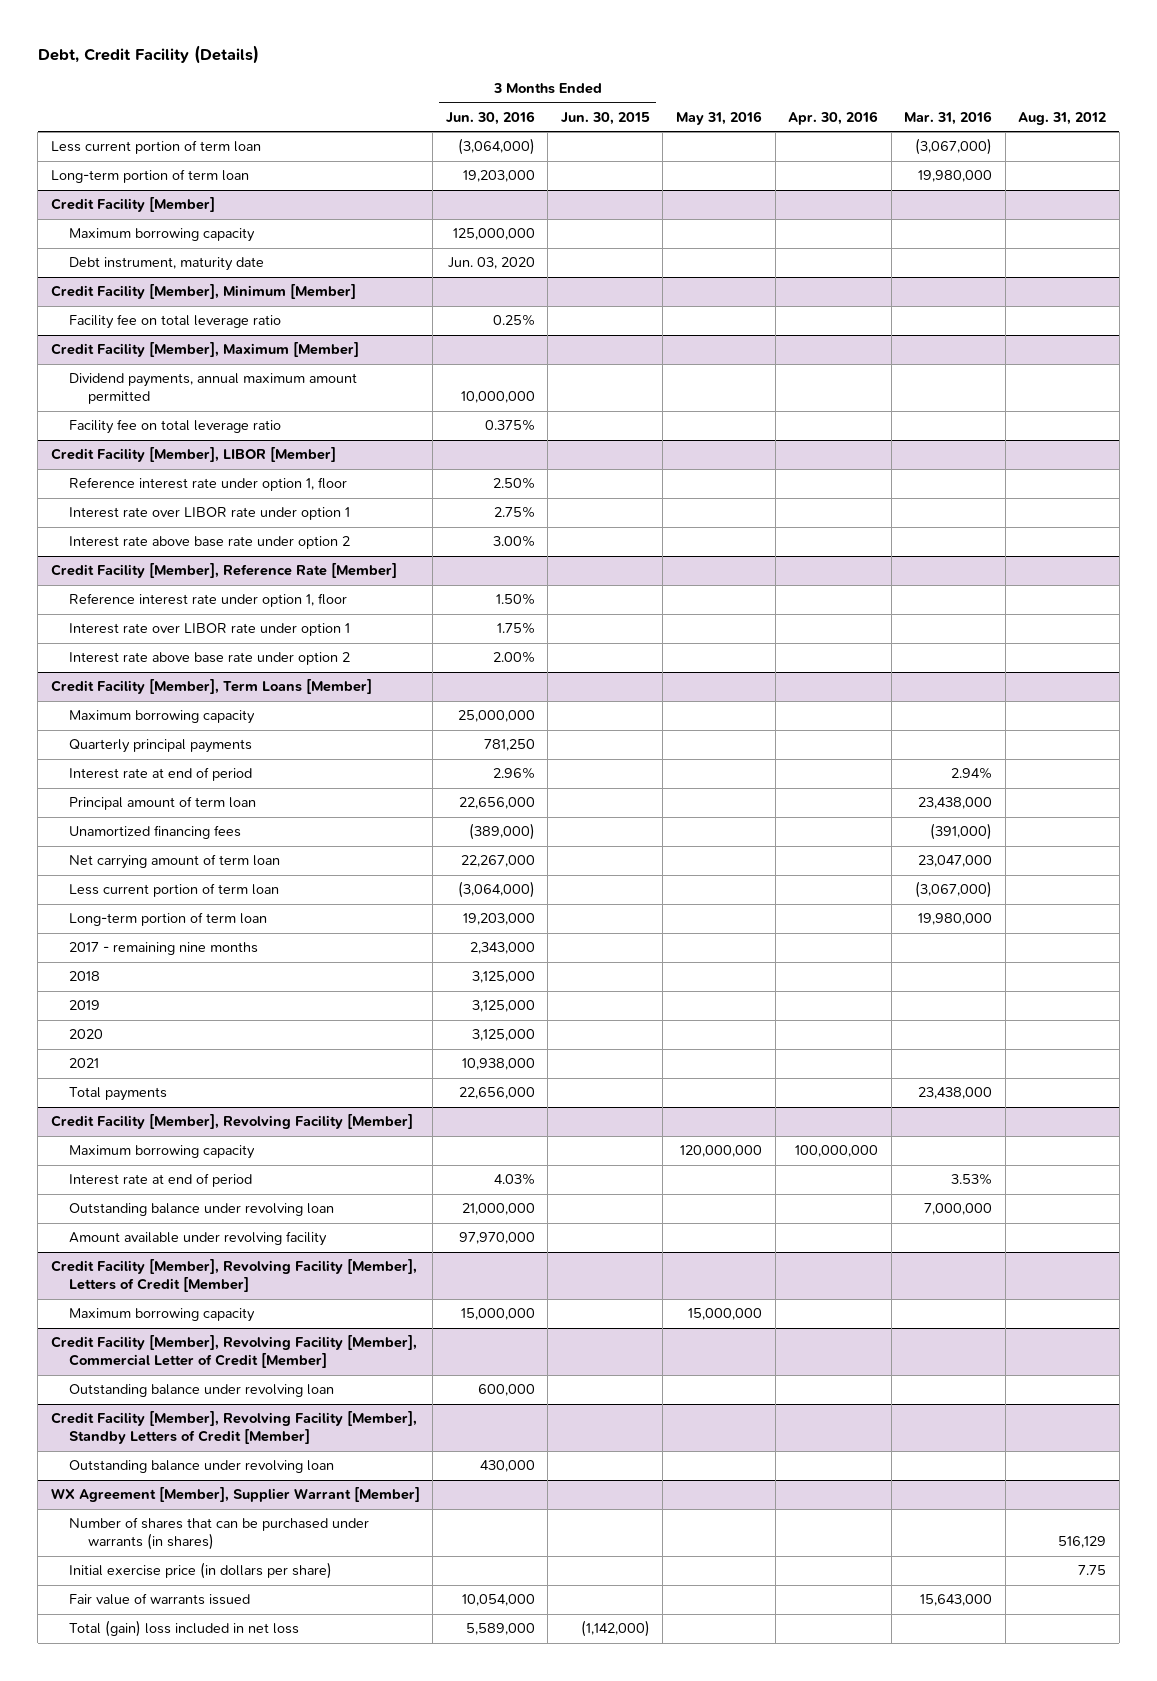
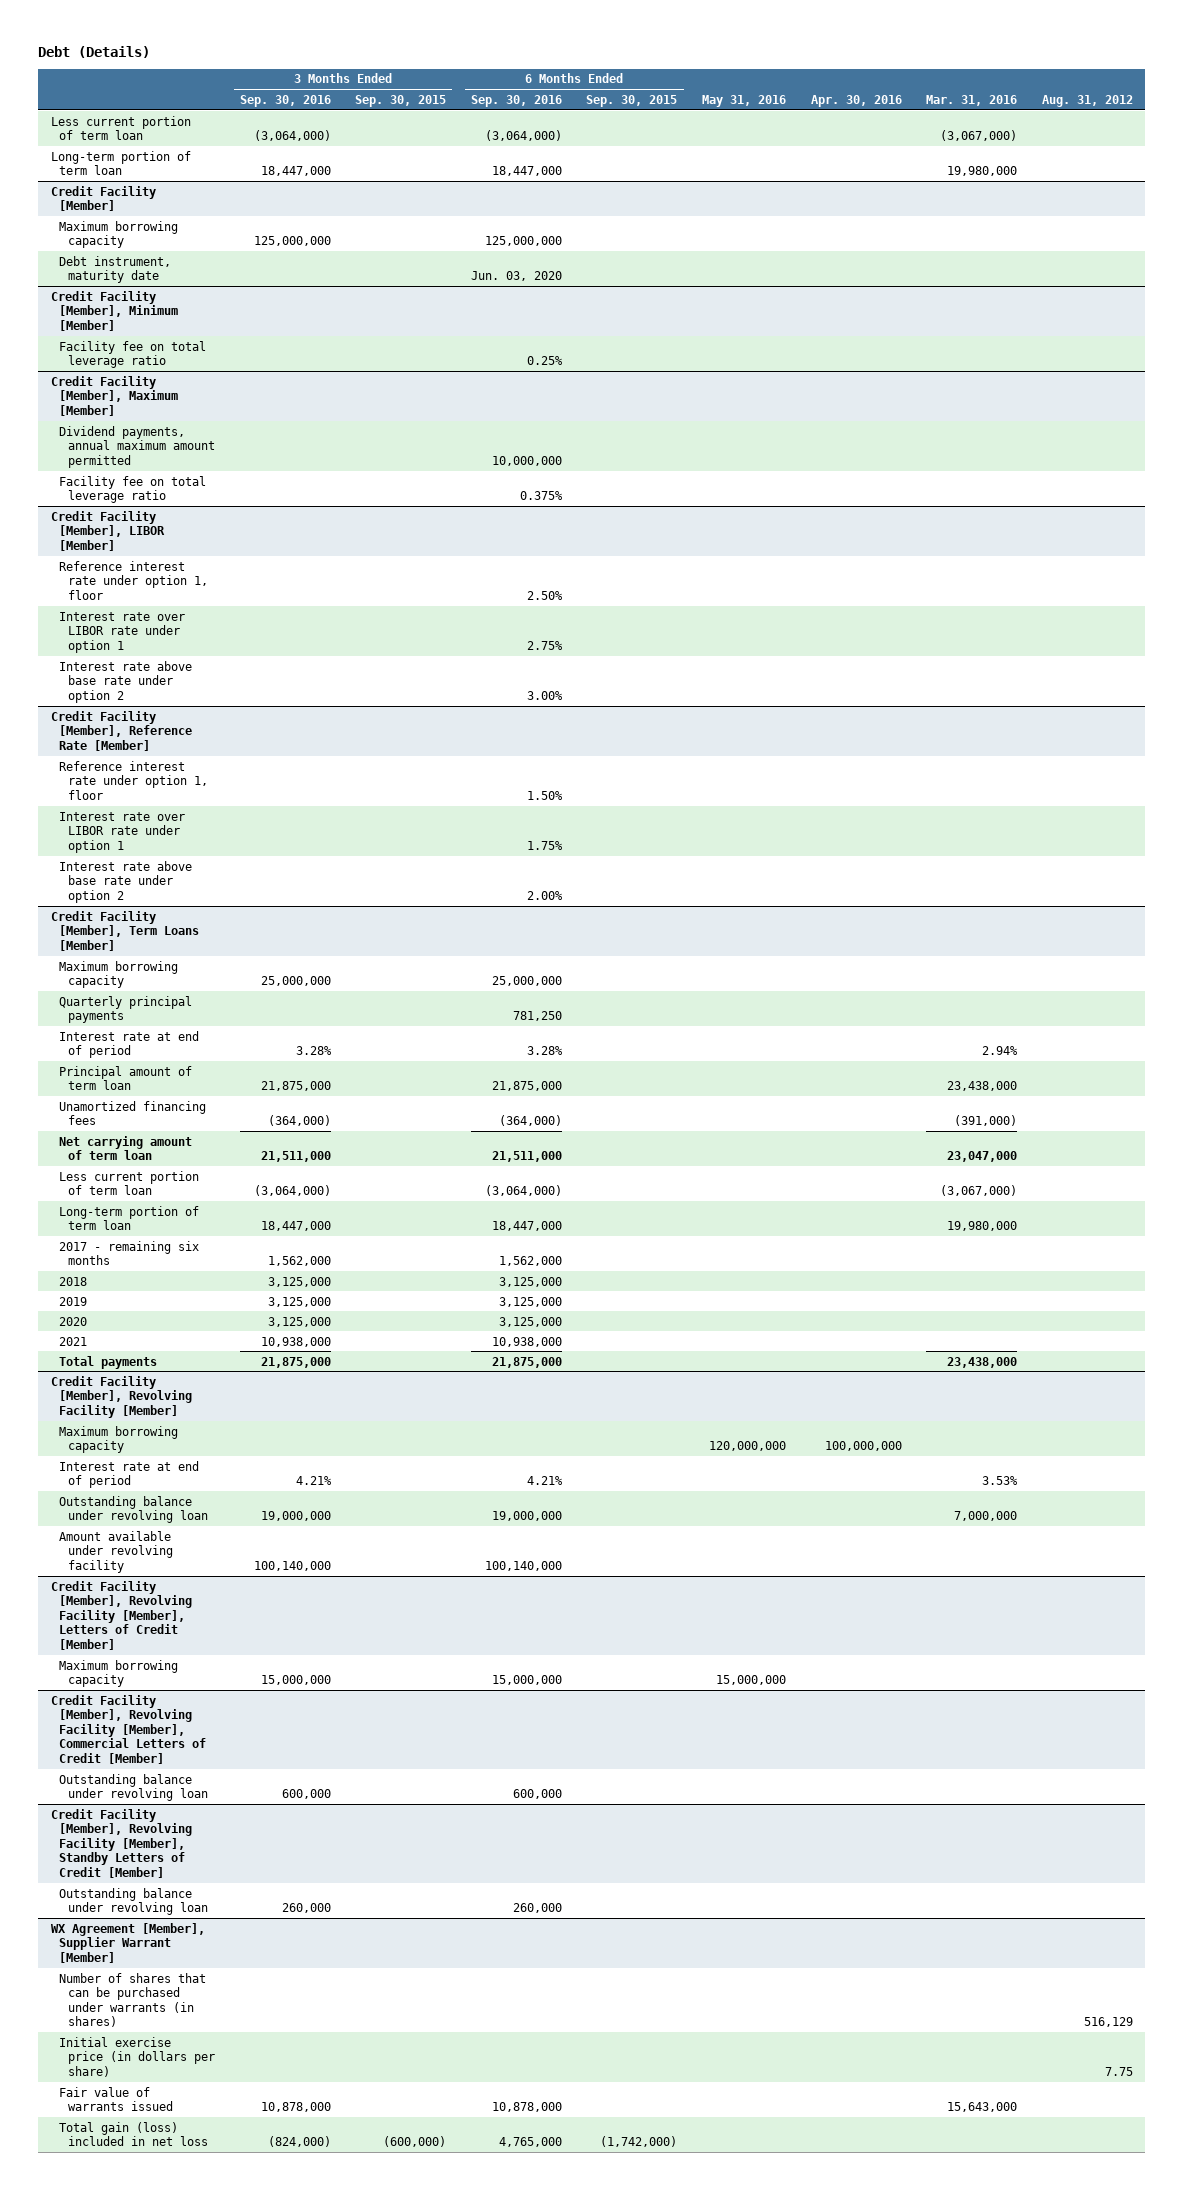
- Debt, Credit Facility (Details)
+ Debt (Details)
- | 3 Months Ended Jun. 30, 2016 | 3 Months Ended Jun. 30, 2015 | May 31, 2016 | Apr. 30, 2016 | Mar. 31, 2016 | Aug. 31, 2012
+ | 3 Months Ended Sep. 30, 2016 | 3 Months Ended Sep. 30, 2015 | 6 Months Ended Sep. 30, 2016 | 6 Months Ended Sep. 30, 2015 | May 31, 2016 | Apr. 30, 2016 | Mar. 31, 2016 | Aug. 31, 2012
@ Credit Facility [Member], Term Loans [Member]
- 2017 - remaining nine months | 2,343,000 | | | | |
+ 2017 - remaining six months | 1,562,000 | | 1,562,000 | | | | |
- Credit Facility [Member], Revolving Facility [Member], Commercial Letter of Credit [Member]
+ Credit Facility [Member], Revolving Facility [Member], Commercial Letters of Credit [Member]
@ WX Agreement [Member], Supplier Warrant [Member]
- Total (gain) loss included in net loss | 5,589,000 | (1,142,000) | | | |
+ Total gain (loss) included in net loss | (824,000) | (600,000) | 4,765,000 | (1,742,000) | | | |

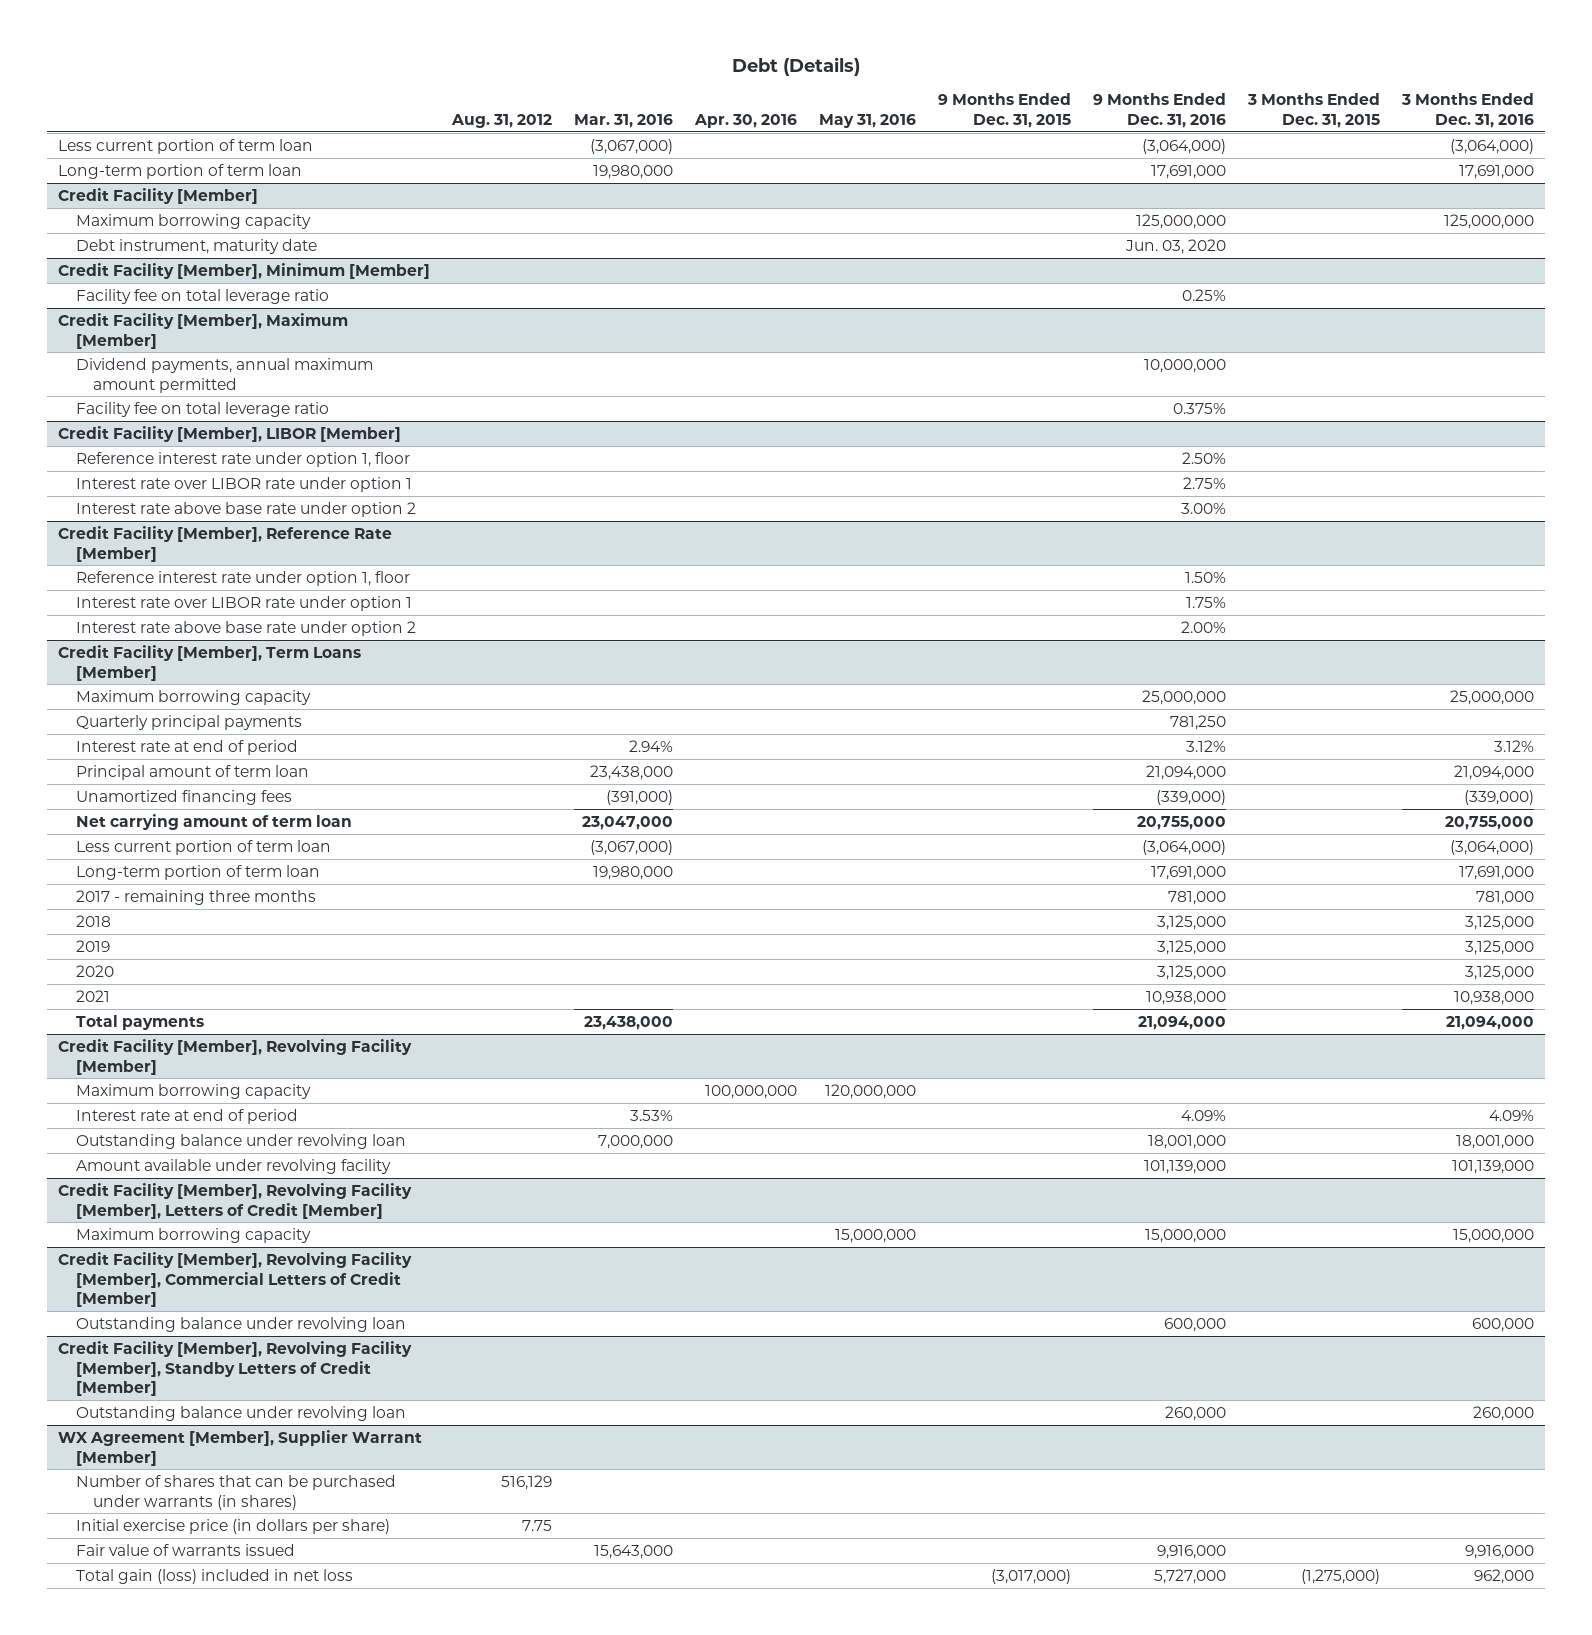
- | 3 Months Ended Sep. 30, 2016 | 3 Months Ended Sep. 30, 2015 | 6 Months Ended Sep. 30, 2016 | 6 Months Ended Sep. 30, 2015 | May 31, 2016 | Apr. 30, 2016 | Mar. 31, 2016 | Aug. 31, 2012
+ | Aug. 31, 2012 | Mar. 31, 2016 | Apr. 30, 2016 | May 31, 2016 | 9 Months Ended Dec. 31, 2015 | 9 Months Ended Dec. 31, 2016 | 3 Months Ended Dec. 31, 2015 | 3 Months Ended Dec. 31, 2016
@ Credit Facility [Member], Term Loans [Member]
- 2017 - remaining six months | 1,562,000 | | 1,562,000 | | | | |
+ 2017 - remaining three months | | | | | | 781,000 | | 781,000

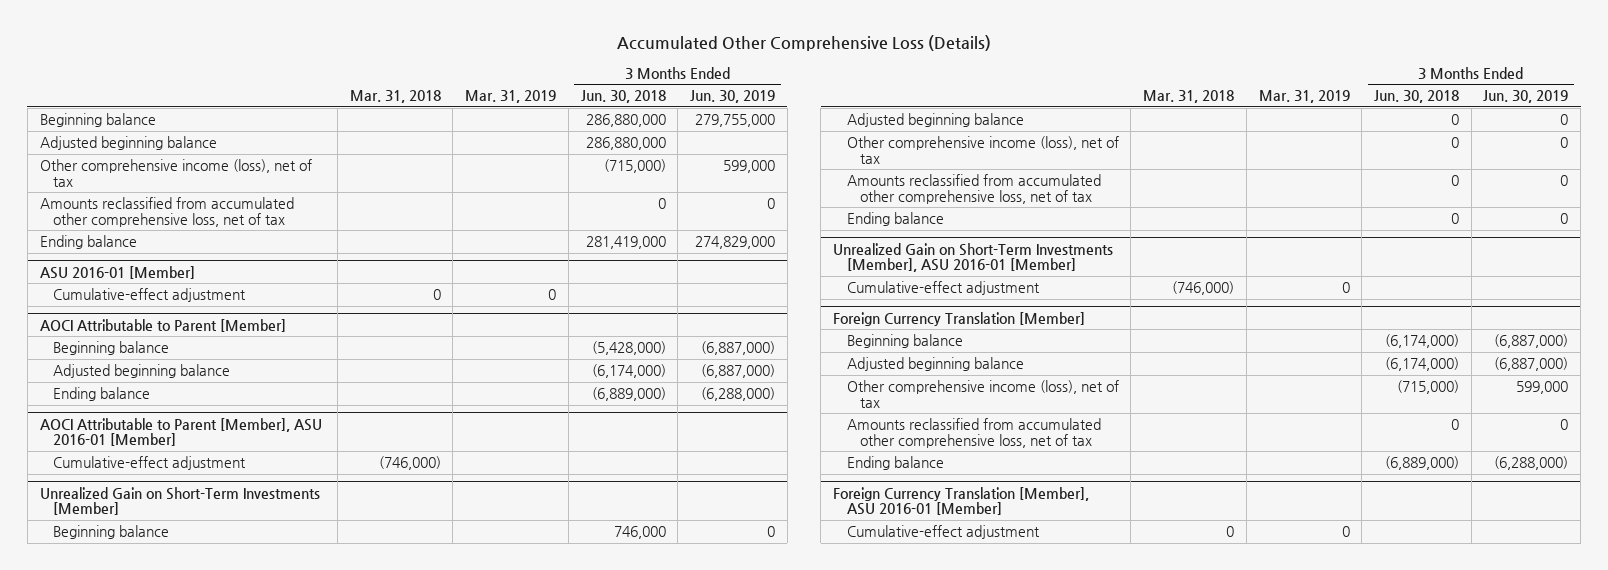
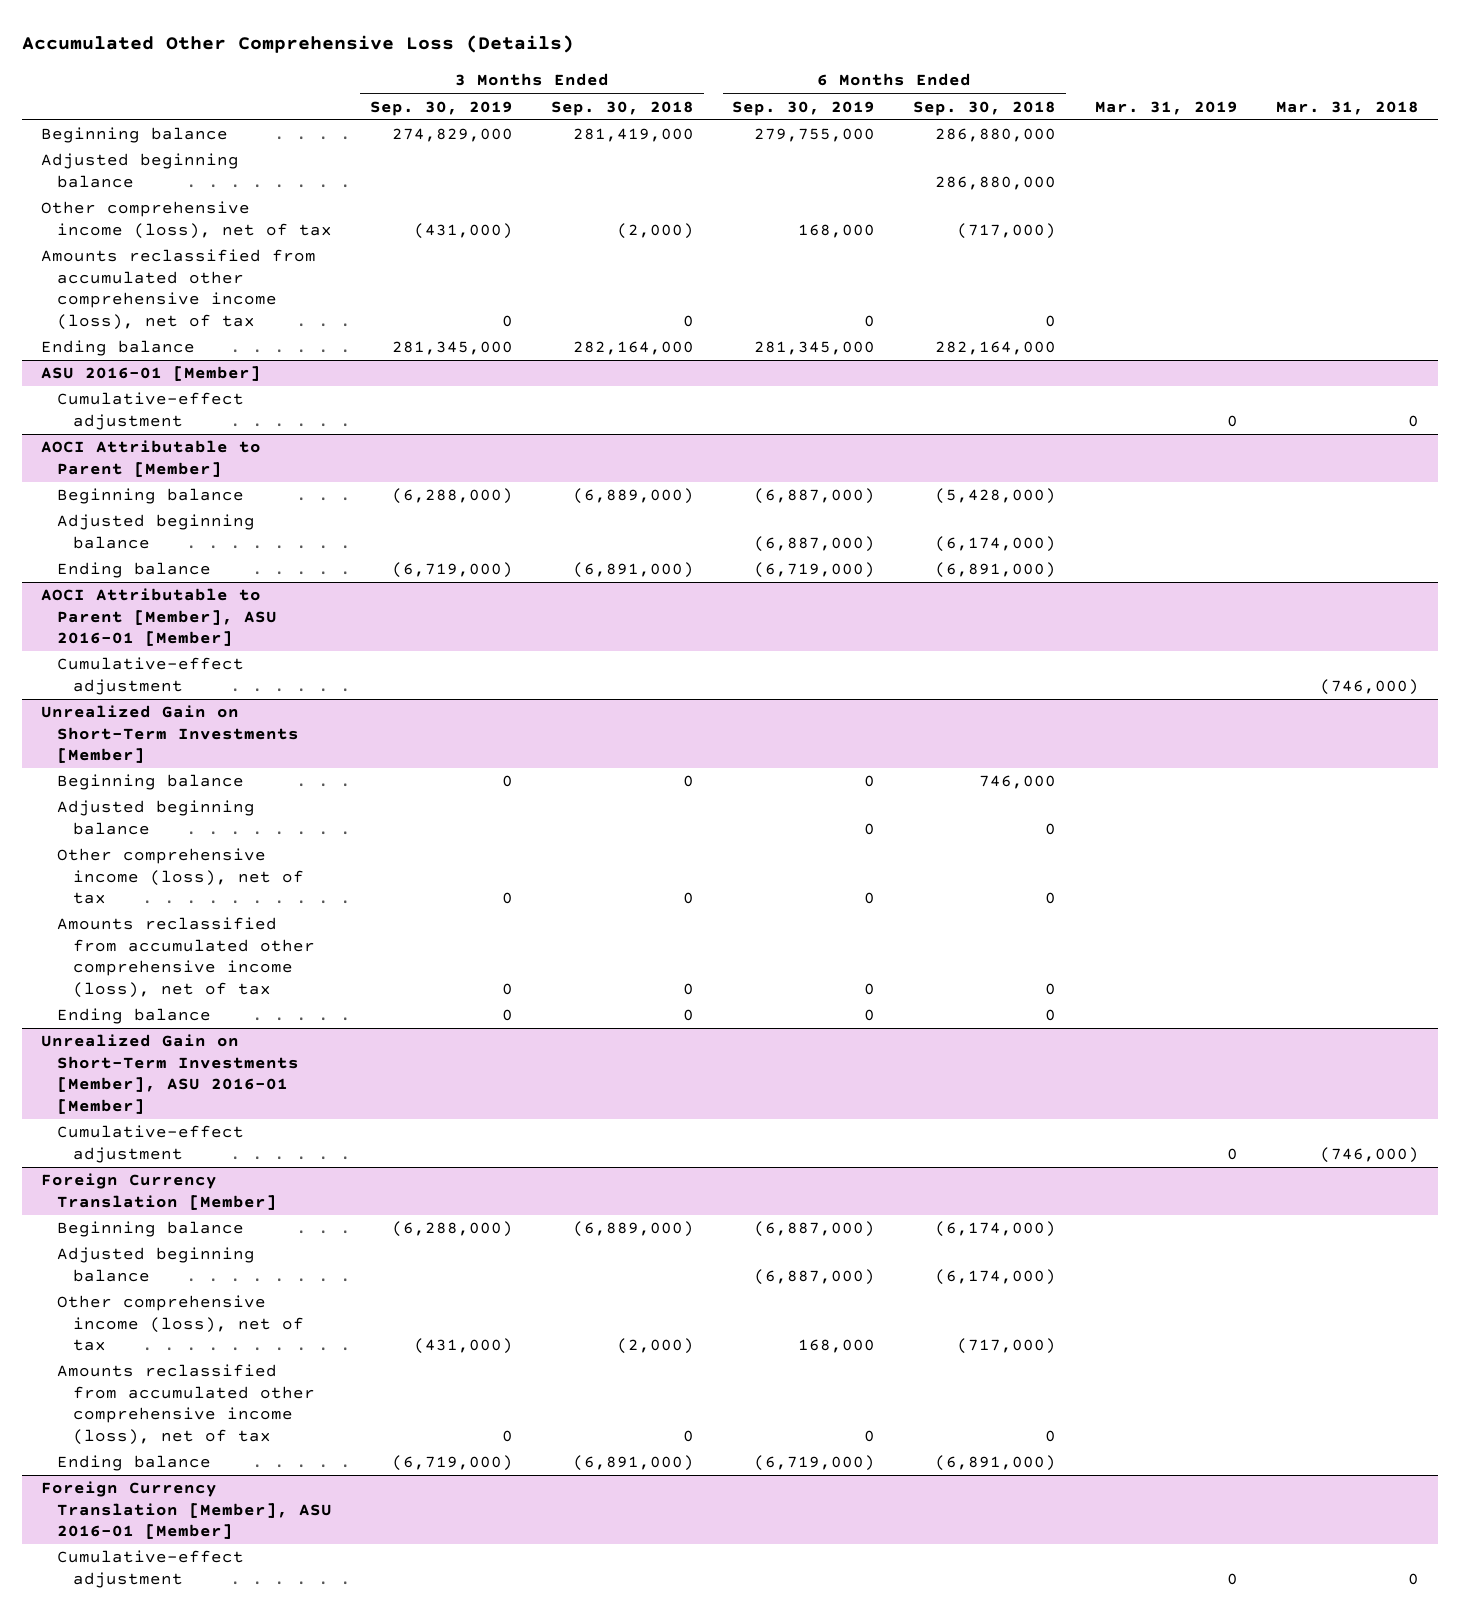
- | Mar. 31, 2018 | Mar. 31, 2019 | 3 Months Ended Jun. 30, 2018 | 3 Months Ended Jun. 30, 2019
+ | 3 Months Ended Sep. 30, 2019 | 3 Months Ended Sep. 30, 2018 | 6 Months Ended Sep. 30, 2019 | 6 Months Ended Sep. 30, 2018 | Mar. 31, 2019 | Mar. 31, 2018
- Amounts reclassified from accumulated other comprehensive loss, net of tax | | | 0 | 0
+ Amounts reclassified from accumulated other comprehensive income (loss), net of tax | 0 | 0 | 0 | 0 | |
@ Unrealized Gain on Short-Term Investments [Member]
- Amounts reclassified from accumulated other comprehensive loss, net of tax | | | 0 | 0
+ Amounts reclassified from accumulated other comprehensive income (loss), net of tax | 0 | 0 | 0 | 0 | |
@ Foreign Currency Translation [Member]
- Amounts reclassified from accumulated other comprehensive loss, net of tax | | | 0 | 0
+ Amounts reclassified from accumulated other comprehensive income (loss), net of tax | 0 | 0 | 0 | 0 | |

